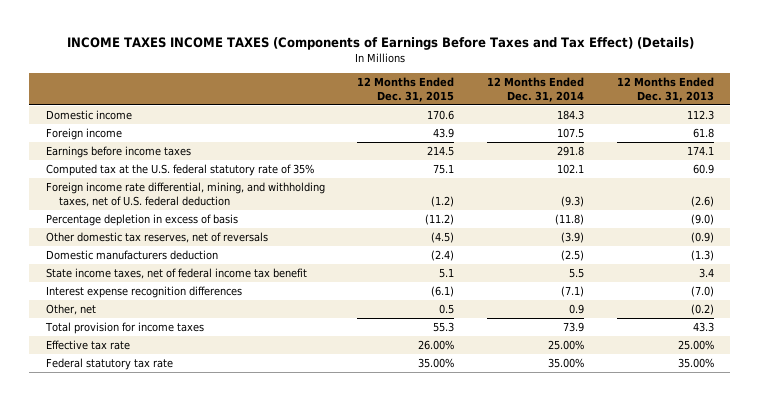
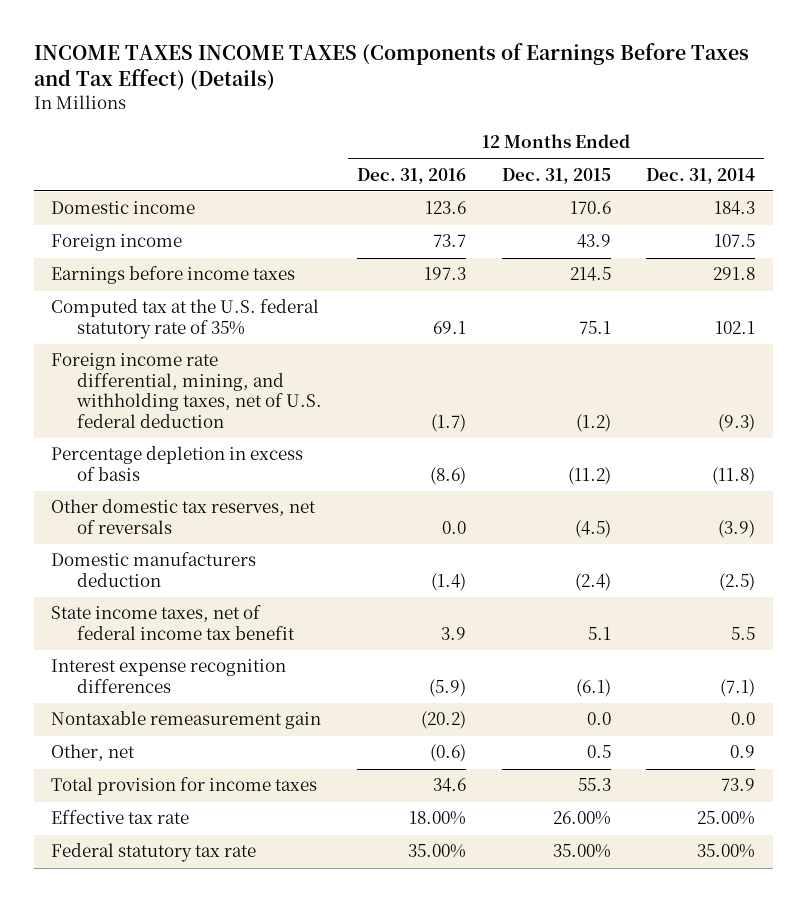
- | 12 Months Ended Dec. 31, 2015 | 12 Months Ended Dec. 31, 2014 | 12 Months Ended Dec. 31, 2013
+ | 12 Months Ended Dec. 31, 2016 | 12 Months Ended Dec. 31, 2015 | 12 Months Ended Dec. 31, 2014
+ Nontaxable remeasurement gain | (20.2) | 0.0 | 0.0

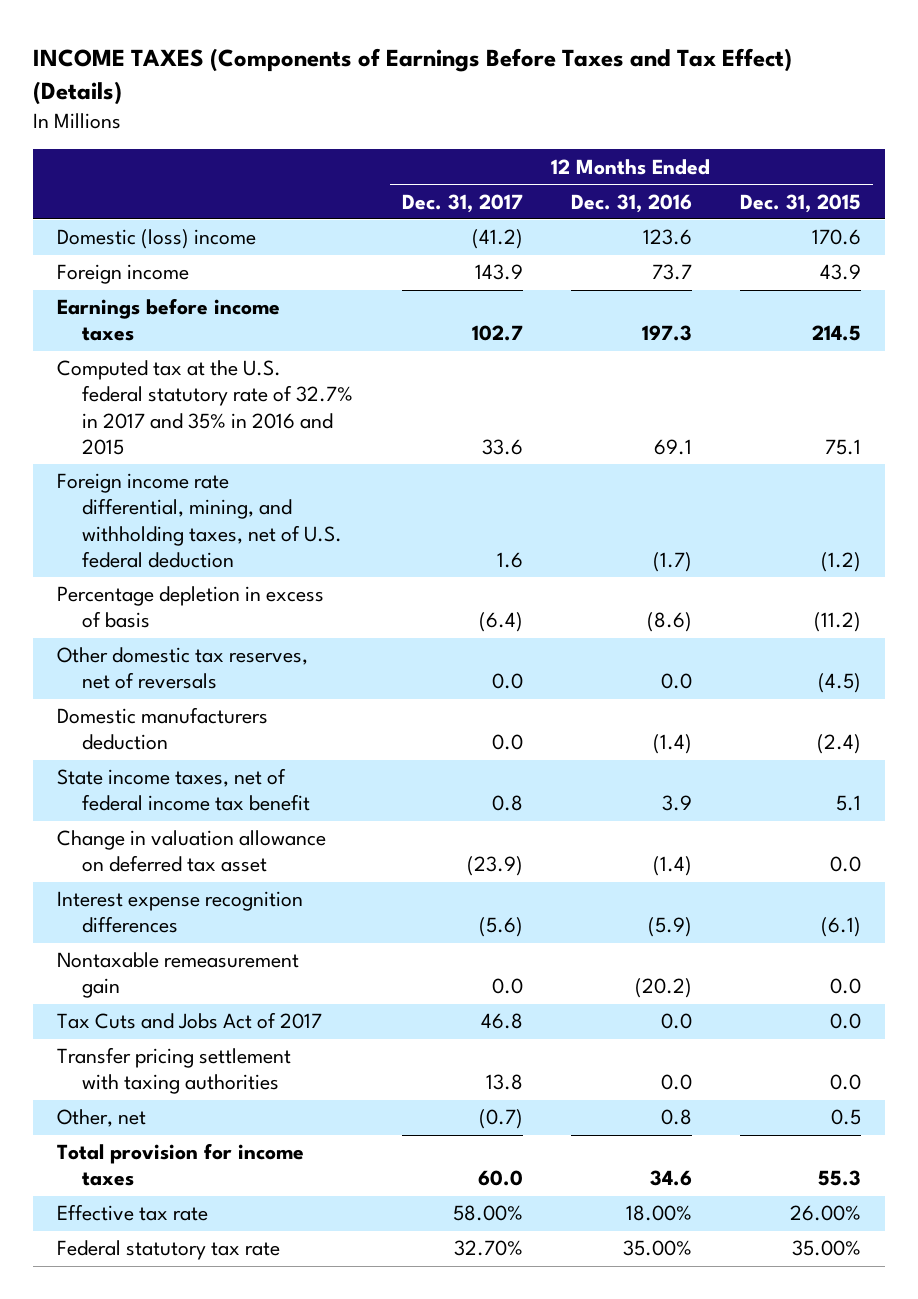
- INCOME TAXES INCOME TAXES (Components of Earnings Before Taxes and Tax Effect) (Details)
+ INCOME TAXES (Components of Earnings Before Taxes and Tax Effect) (Details)
- | 12 Months Ended Dec. 31, 2016 | 12 Months Ended Dec. 31, 2015 | 12 Months Ended Dec. 31, 2014
+ | 12 Months Ended Dec. 31, 2017 | 12 Months Ended Dec. 31, 2016 | 12 Months Ended Dec. 31, 2015
- Domestic income | 123.6 | 170.6 | 184.3
+ Domestic (loss) income | (41.2) | 123.6 | 170.6
- Computed tax at the U.S. federal statutory rate of 35% | 69.1 | 75.1 | 102.1
+ Computed tax at the U.S. federal statutory rate of 32.7% in 2017 and 35% in 2016 and 2015 | 33.6 | 69.1 | 75.1
+ Change in valuation allowance on deferred tax asset | (23.9) | (1.4) | 0.0
- Other, net | (0.6) | 0.5 | 0.9
+ Tax Cuts and Jobs Act of 2017 | 46.8 | 0.0 | 0.0
+ Transfer pricing settlement with taxing authorities | 13.8 | 0.0 | 0.0
+ Other, net | (0.7) | 0.8 | 0.5

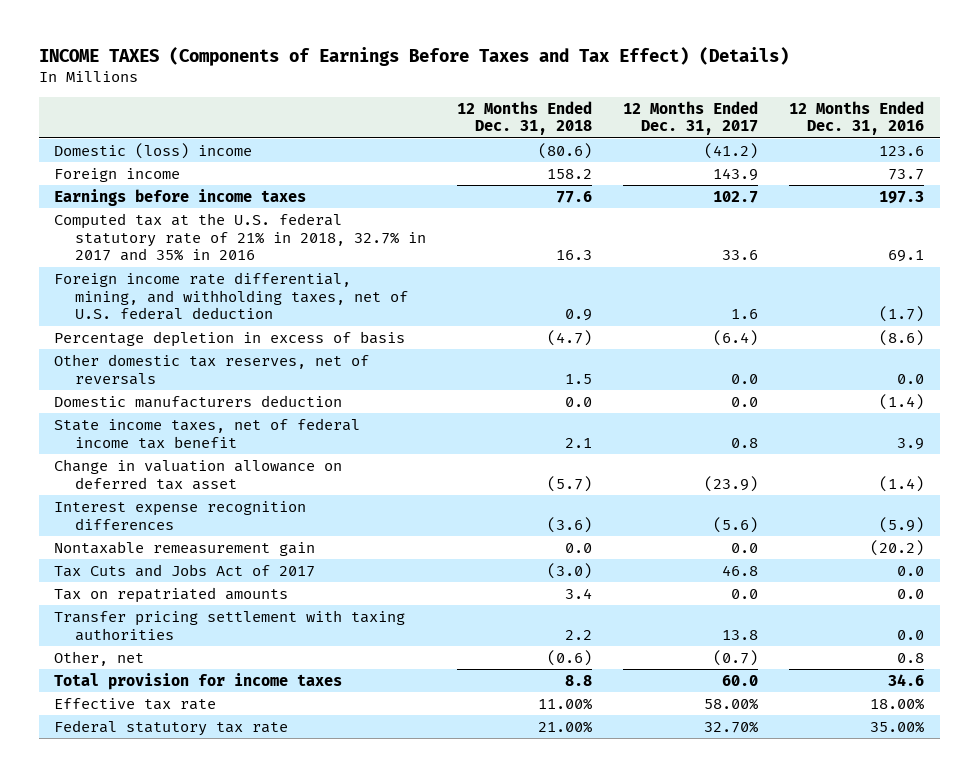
- | 12 Months Ended Dec. 31, 2017 | 12 Months Ended Dec. 31, 2016 | 12 Months Ended Dec. 31, 2015
+ | 12 Months Ended Dec. 31, 2018 | 12 Months Ended Dec. 31, 2017 | 12 Months Ended Dec. 31, 2016
- Computed tax at the U.S. federal statutory rate of 32.7% in 2017 and 35% in 2016 and 2015 | 33.6 | 69.1 | 75.1
+ Computed tax at the U.S. federal statutory rate of 21% in 2018, 32.7% in 2017 and 35% in 2016 | 16.3 | 33.6 | 69.1
+ Tax on repatriated amounts | 3.4 | 0.0 | 0.0

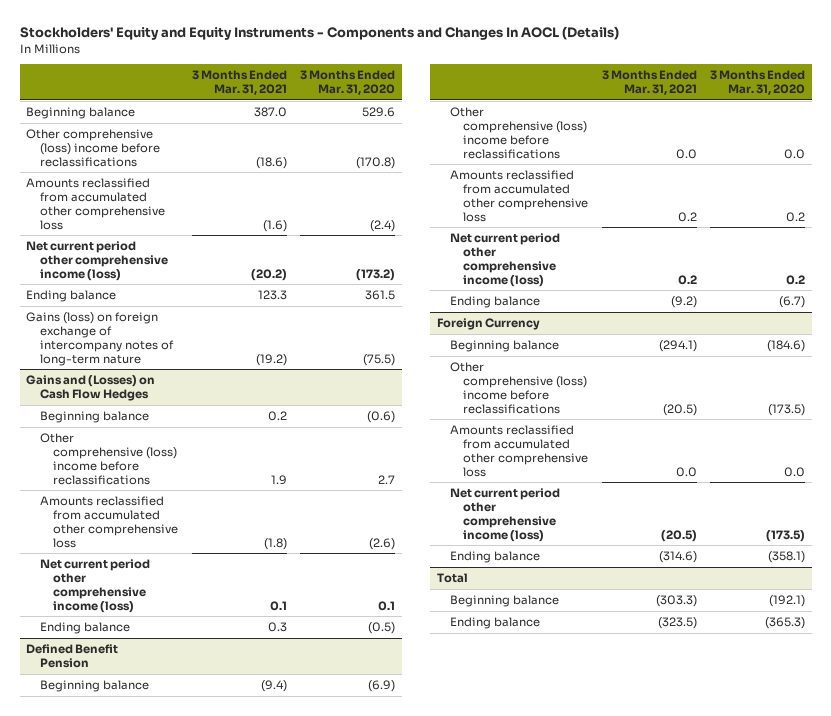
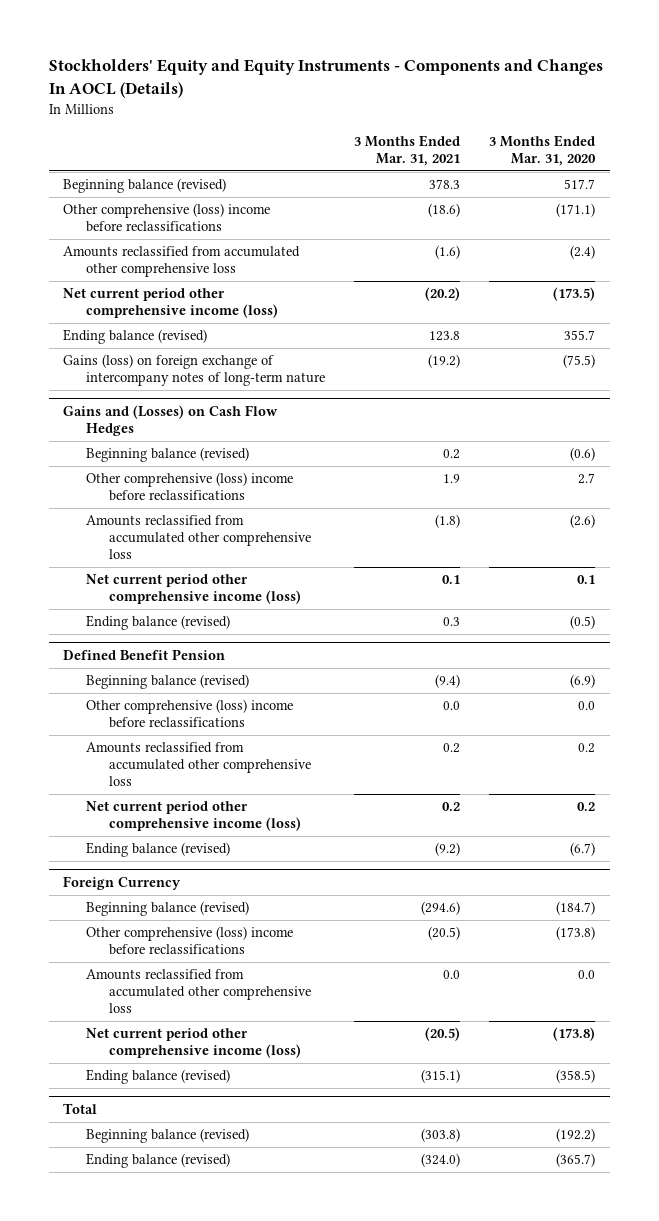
- Beginning balance | 387.0 | 529.6
- Other comprehensive (loss) income before reclassifications | (18.6) | (170.8)
+ Beginning balance (revised) | 378.3 | 517.7
+ Other comprehensive (loss) income before reclassifications | (18.6) | (171.1)
- Net current period other comprehensive income (loss) | (20.2) | (173.2)
- Ending balance | 123.3 | 361.5
+ Net current period other comprehensive income (loss) | (20.2) | (173.5)
+ Ending balance (revised) | 123.8 | 355.7
@ Gains and (Losses) on Cash Flow Hedges
- Beginning balance | 0.2 | (0.6)
+ Beginning balance (revised) | 0.2 | (0.6)
- Ending balance | 0.3 | (0.5)
+ Ending balance (revised) | 0.3 | (0.5)
@ Defined Benefit Pension
- Beginning balance | (9.4) | (6.9)
+ Beginning balance (revised) | (9.4) | (6.9)
- Ending balance | (9.2) | (6.7)
+ Ending balance (revised) | (9.2) | (6.7)
@ Foreign Currency
- Beginning balance | (294.1) | (184.6)
- Other comprehensive (loss) income before reclassifications | (20.5) | (173.5)
+ Beginning balance (revised) | (294.6) | (184.7)
+ Other comprehensive (loss) income before reclassifications | (20.5) | (173.8)
- Net current period other comprehensive income (loss) | (20.5) | (173.5)
- Ending balance | (314.6) | (358.1)
+ Net current period other comprehensive income (loss) | (20.5) | (173.8)
+ Ending balance (revised) | (315.1) | (358.5)
@ Total
- Beginning balance | (303.3) | (192.1)
- Ending balance | (323.5) | (365.3)
+ Beginning balance (revised) | (303.8) | (192.2)
+ Ending balance (revised) | (324.0) | (365.7)

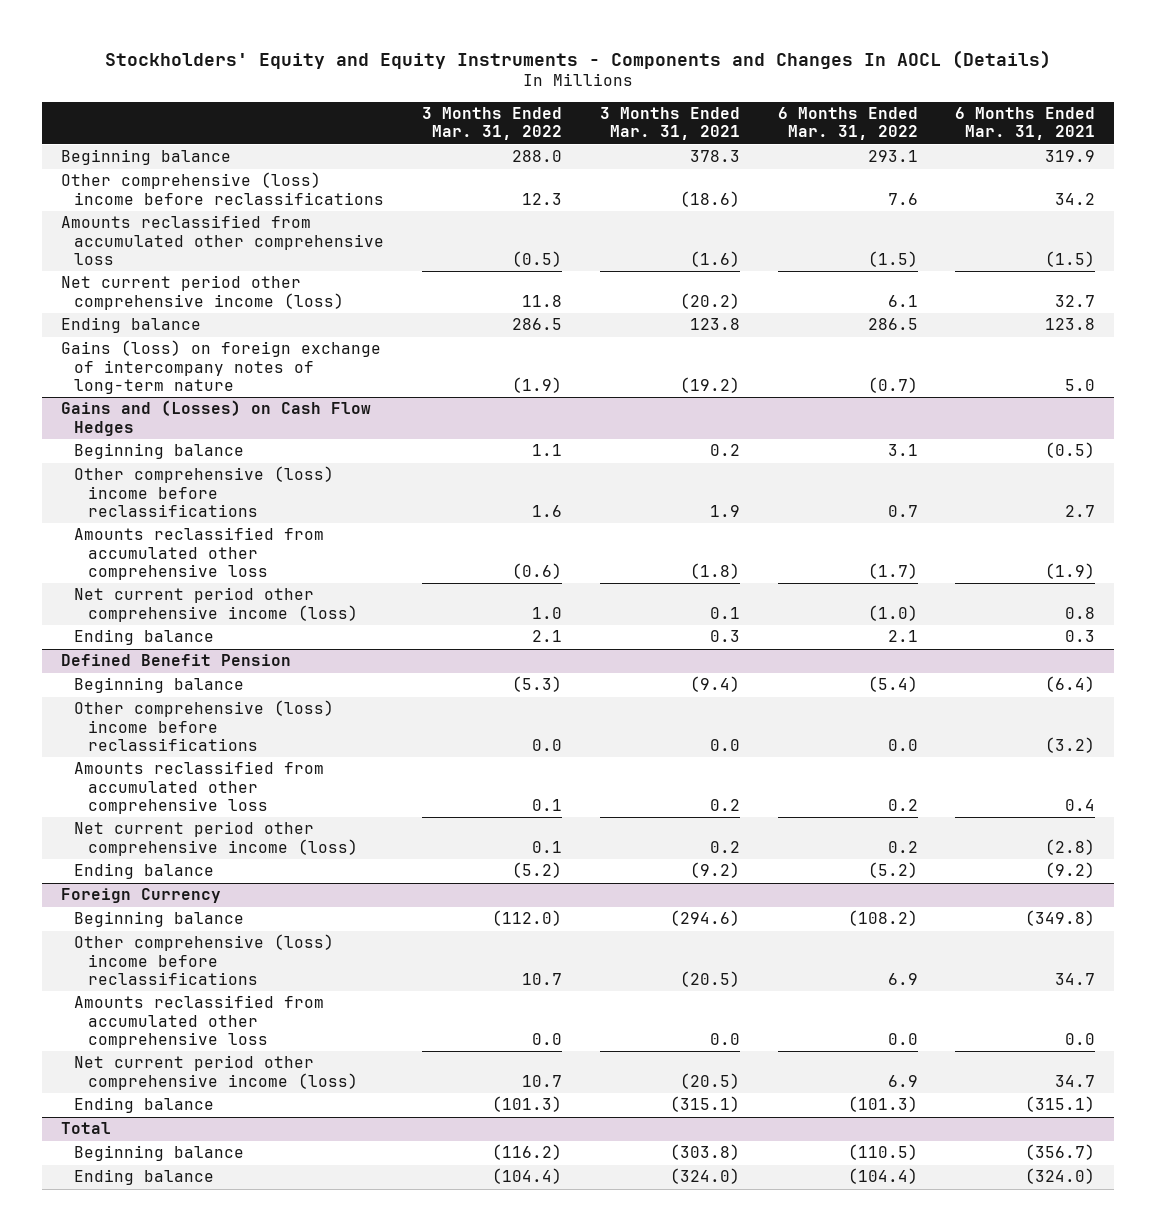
- | 3 Months Ended Mar. 31, 2021 | 3 Months Ended Mar. 31, 2020
+ | 3 Months Ended Mar. 31, 2022 | 3 Months Ended Mar. 31, 2021 | 6 Months Ended Mar. 31, 2022 | 6 Months Ended Mar. 31, 2021
- Beginning balance (revised) | 378.3 | 517.7
+ Beginning balance | 288.0 | 378.3 | 293.1 | 319.9
- Ending balance (revised) | 123.8 | 355.7
+ Ending balance | 286.5 | 123.8 | 286.5 | 123.8
@ Gains and (Losses) on Cash Flow Hedges
- Beginning balance (revised) | 0.2 | (0.6)
+ Beginning balance | 1.1 | 0.2 | 3.1 | (0.5)
- Ending balance (revised) | 0.3 | (0.5)
+ Ending balance | 2.1 | 0.3 | 2.1 | 0.3
@ Defined Benefit Pension
- Beginning balance (revised) | (9.4) | (6.9)
+ Beginning balance | (5.3) | (9.4) | (5.4) | (6.4)
- Ending balance (revised) | (9.2) | (6.7)
+ Ending balance | (5.2) | (9.2) | (5.2) | (9.2)
@ Foreign Currency
- Beginning balance (revised) | (294.6) | (184.7)
+ Beginning balance | (112.0) | (294.6) | (108.2) | (349.8)
- Ending balance (revised) | (315.1) | (358.5)
+ Ending balance | (101.3) | (315.1) | (101.3) | (315.1)
@ Total
- Beginning balance (revised) | (303.8) | (192.2)
- Ending balance (revised) | (324.0) | (365.7)
+ Beginning balance | (116.2) | (303.8) | (110.5) | (356.7)
+ Ending balance | (104.4) | (324.0) | (104.4) | (324.0)

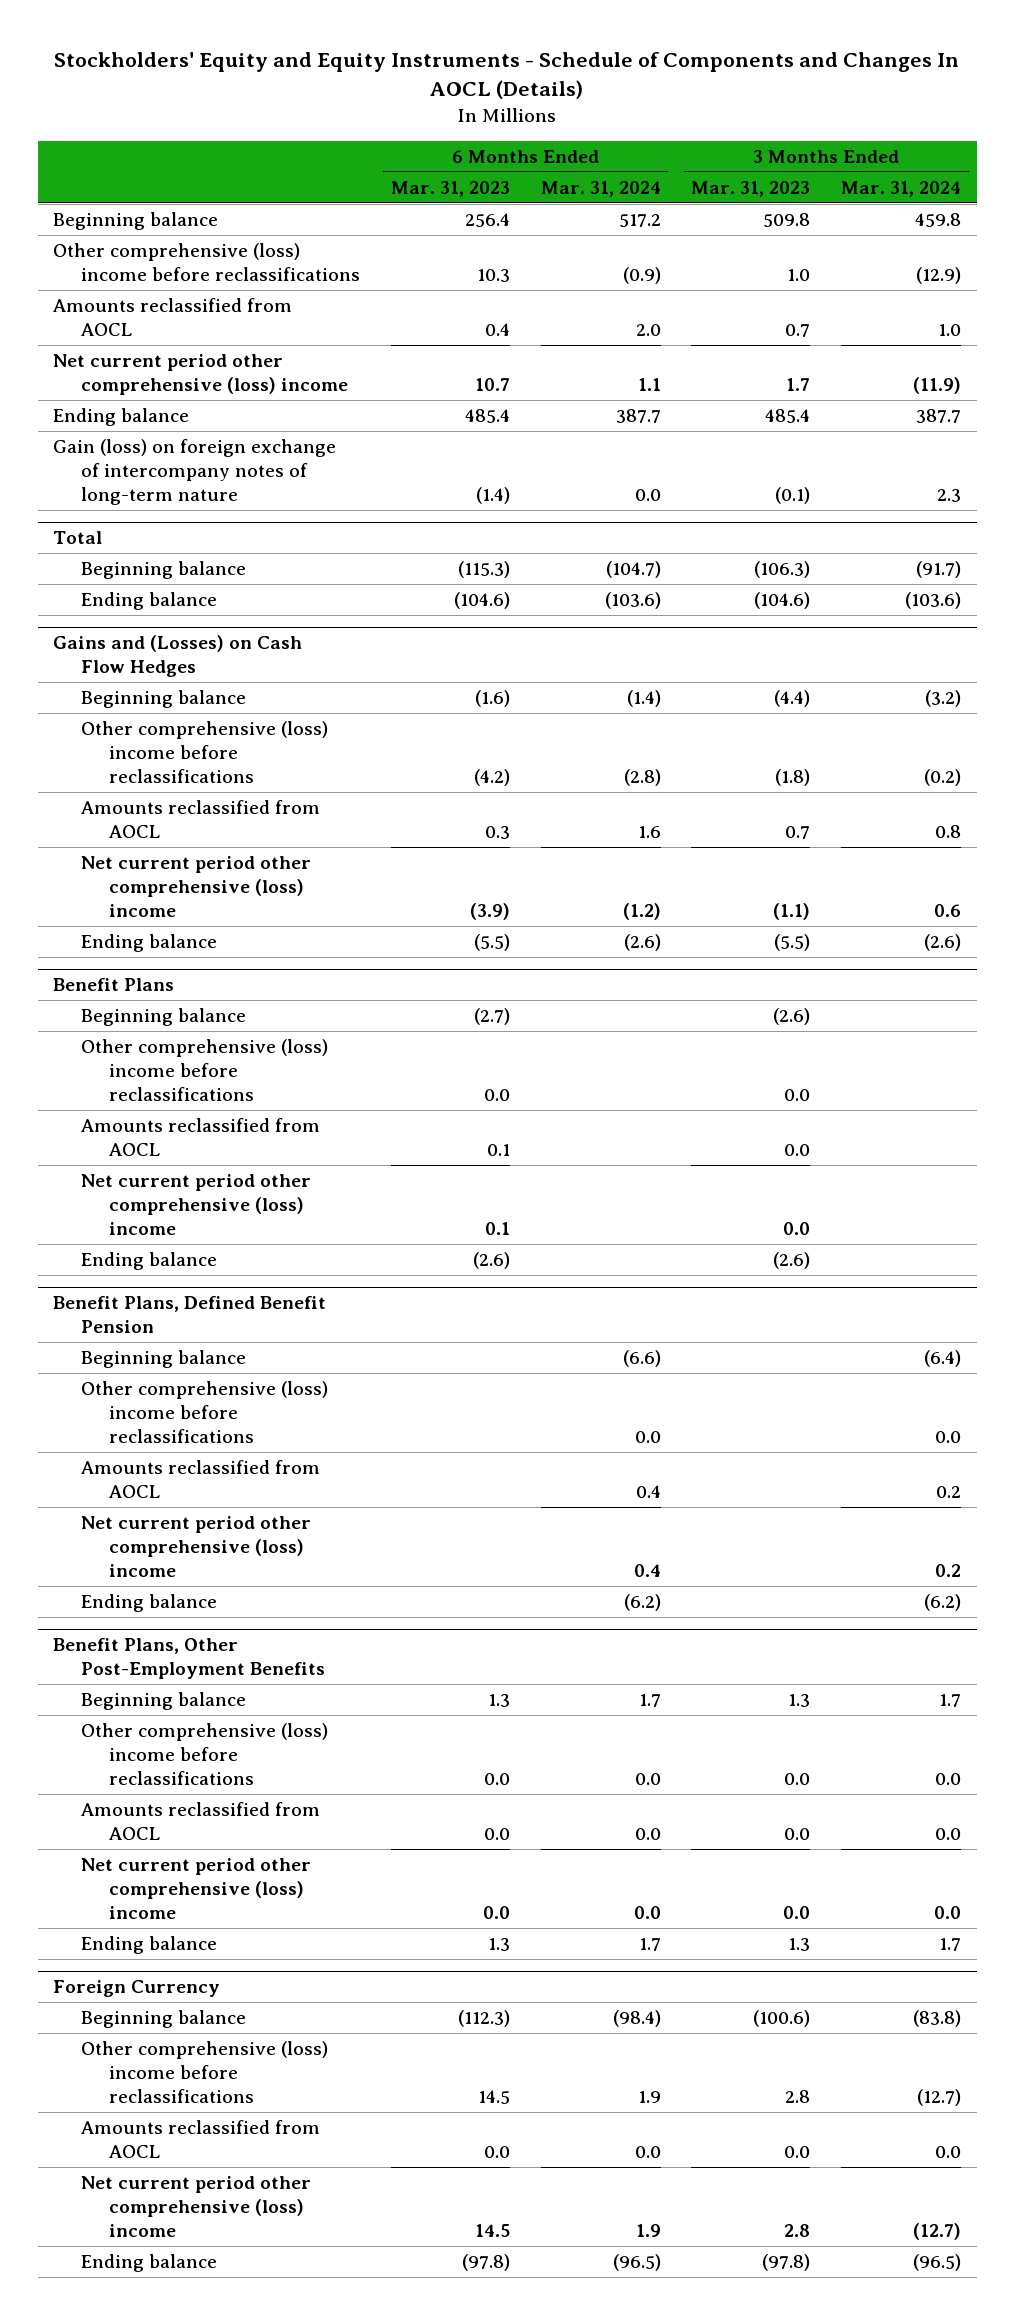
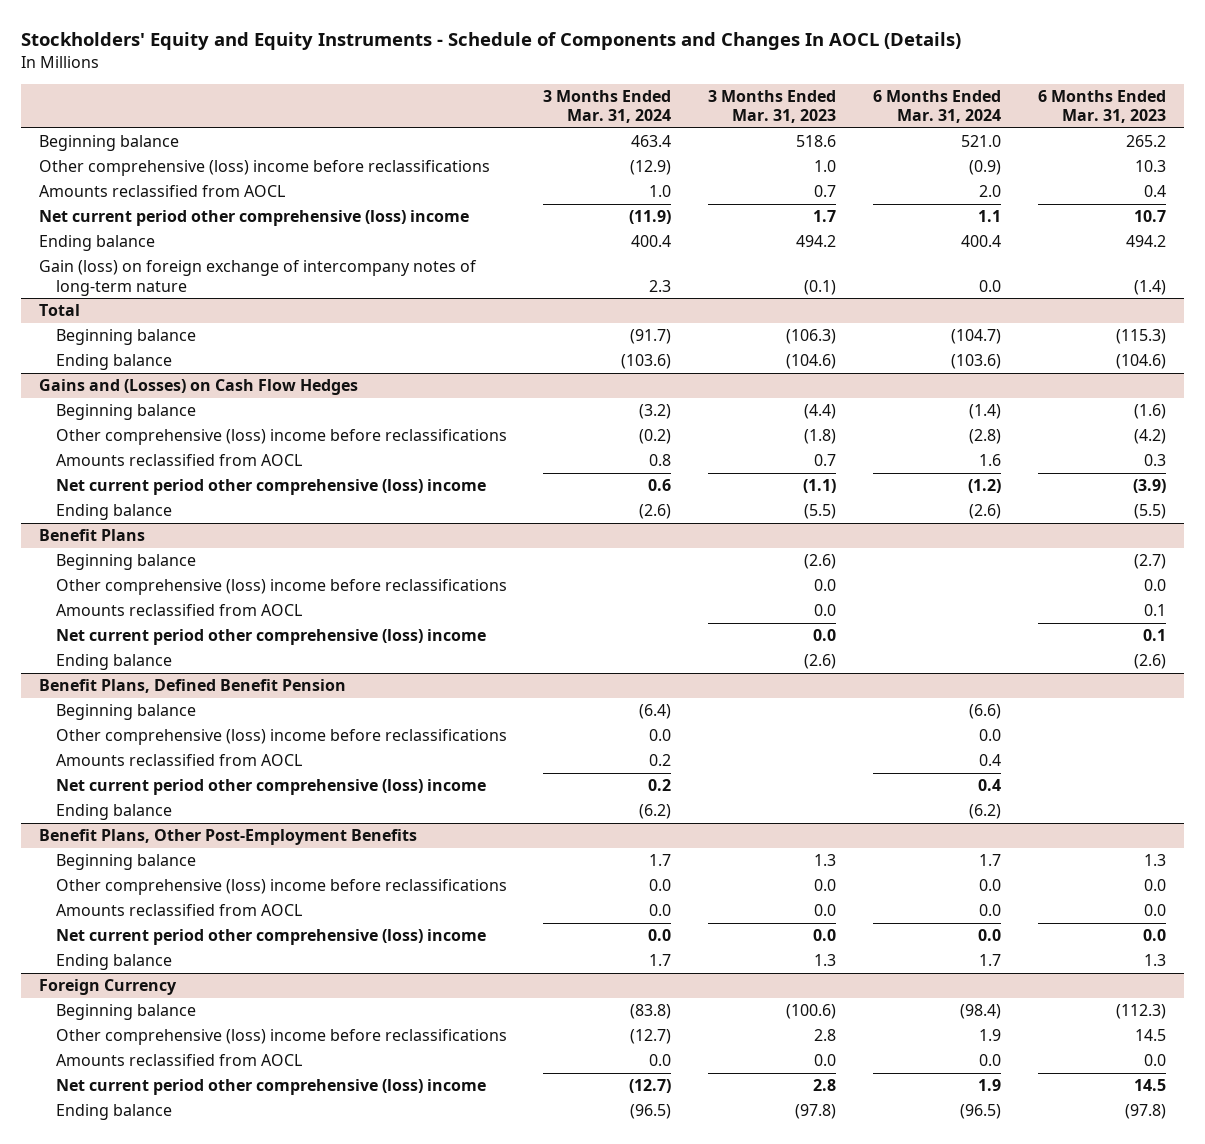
- | 6 Months Ended Mar. 31, 2023 | 6 Months Ended Mar. 31, 2024 | 3 Months Ended Mar. 31, 2023 | 3 Months Ended Mar. 31, 2024
+ | 3 Months Ended Mar. 31, 2024 | 3 Months Ended Mar. 31, 2023 | 6 Months Ended Mar. 31, 2024 | 6 Months Ended Mar. 31, 2023
- Beginning balance | 256.4 | 517.2 | 509.8 | 459.8
+ Beginning balance | 463.4 | 518.6 | 521.0 | 265.2
- Ending balance | 485.4 | 387.7 | 485.4 | 387.7
+ Ending balance | 400.4 | 494.2 | 400.4 | 494.2

